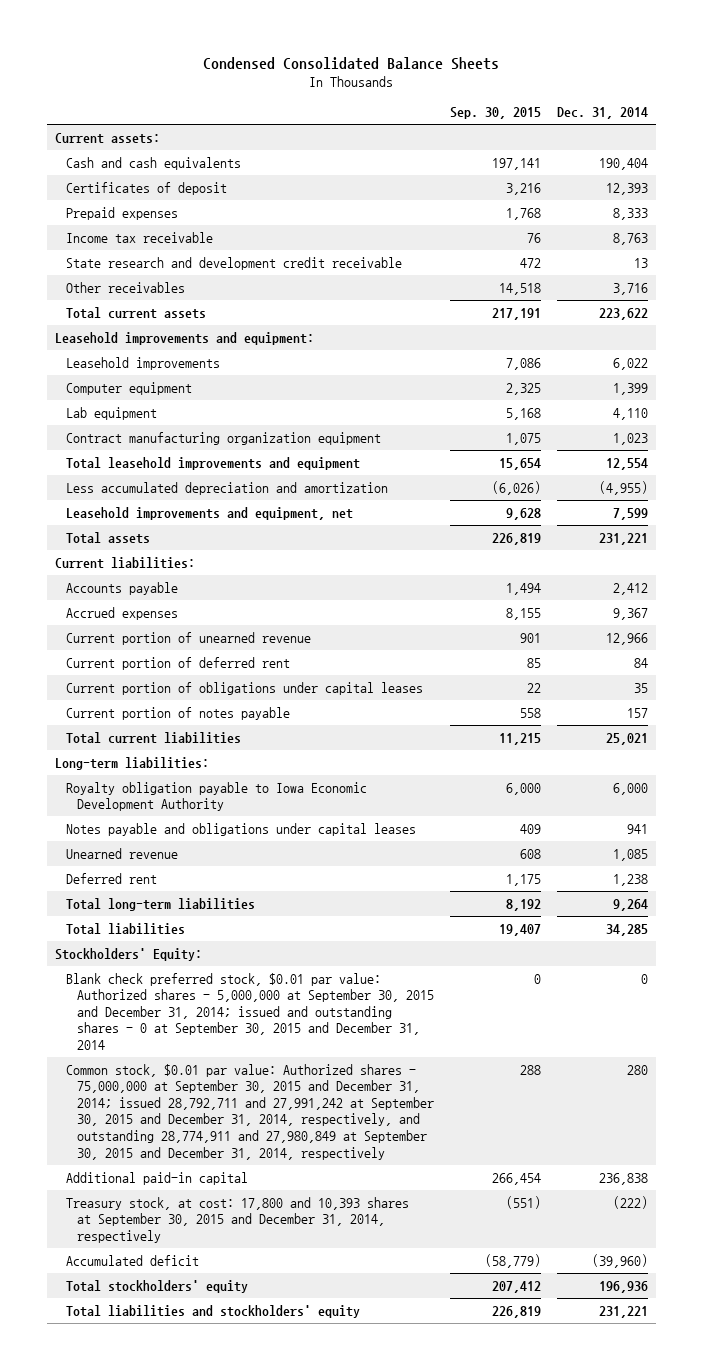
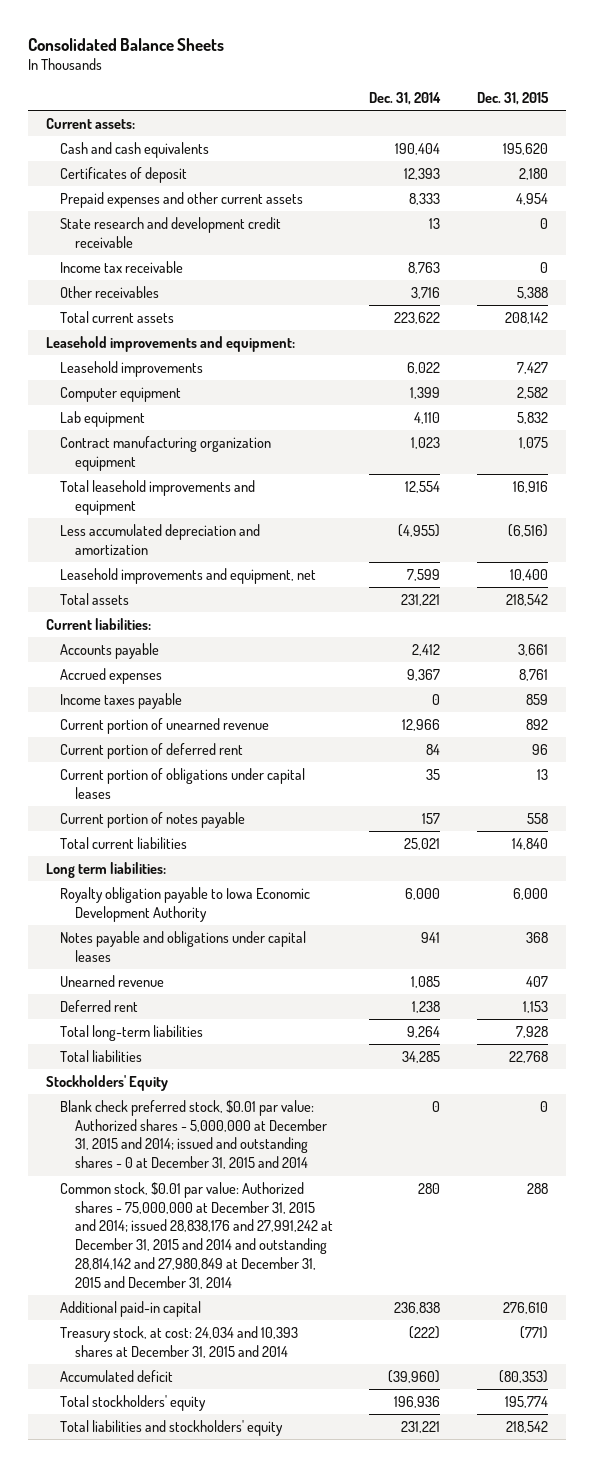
- Condensed Consolidated Balance Sheets
+ Consolidated Balance Sheets
- | Sep. 30, 2015 | Dec. 31, 2014
+ | Dec. 31, 2014 | Dec. 31, 2015
- Prepaid expenses | 1,768 | 8,333
+ Prepaid expenses and other current assets | 8,333 | 4,954
moved down: Income tax receivable | 8,763 | 0
+ Income taxes payable | 0 | 859
- Long-term liabilities:
+ Long term liabilities:
- Stockholders' Equity:
- Blank check preferred stock, $0.01 par value: Authorized shares - 5,000,000 at September 30, 2015 and December 31, 2014; issued and outstanding shares - 0 at September 30, 2015 and December 31, 2014 | 0 | 0
- Common stock, $0.01 par value: Authorized shares - 75,000,000 at September 30, 2015 and December 31, 2014; issued 28,792,711 and 27,991,242 at September 30, 2015 and December 31, 2014, respectively, and outstanding 28,774,911 and 27,980,849 at September 30, 2015 and December 31, 2014, respectively | 288 | 280
+ Stockholders' Equity
+ Blank check preferred stock, $0.01 par value: Authorized shares - 5,000,000 at December 31, 2015 and 2014; issued and outstanding shares - 0 at December 31, 2015 and 2014 | 0 | 0
+ Common stock, $0.01 par value: Authorized shares - 75,000,000 at December 31, 2015 and 2014; issued 28,838,176 and 27,991,242 at December 31, 2015 and 2014 and outstanding 28,814,142 and 27,980,849 at December 31, 2015 and December 31, 2014 | 280 | 288
- Treasury stock, at cost: 17,800 and 10,393 shares at September 30, 2015 and December 31, 2014, respectively | (551) | (222)
+ Treasury stock, at cost: 24,034 and 10,393 shares at December 31, 2015 and 2014 | (222) | (771)

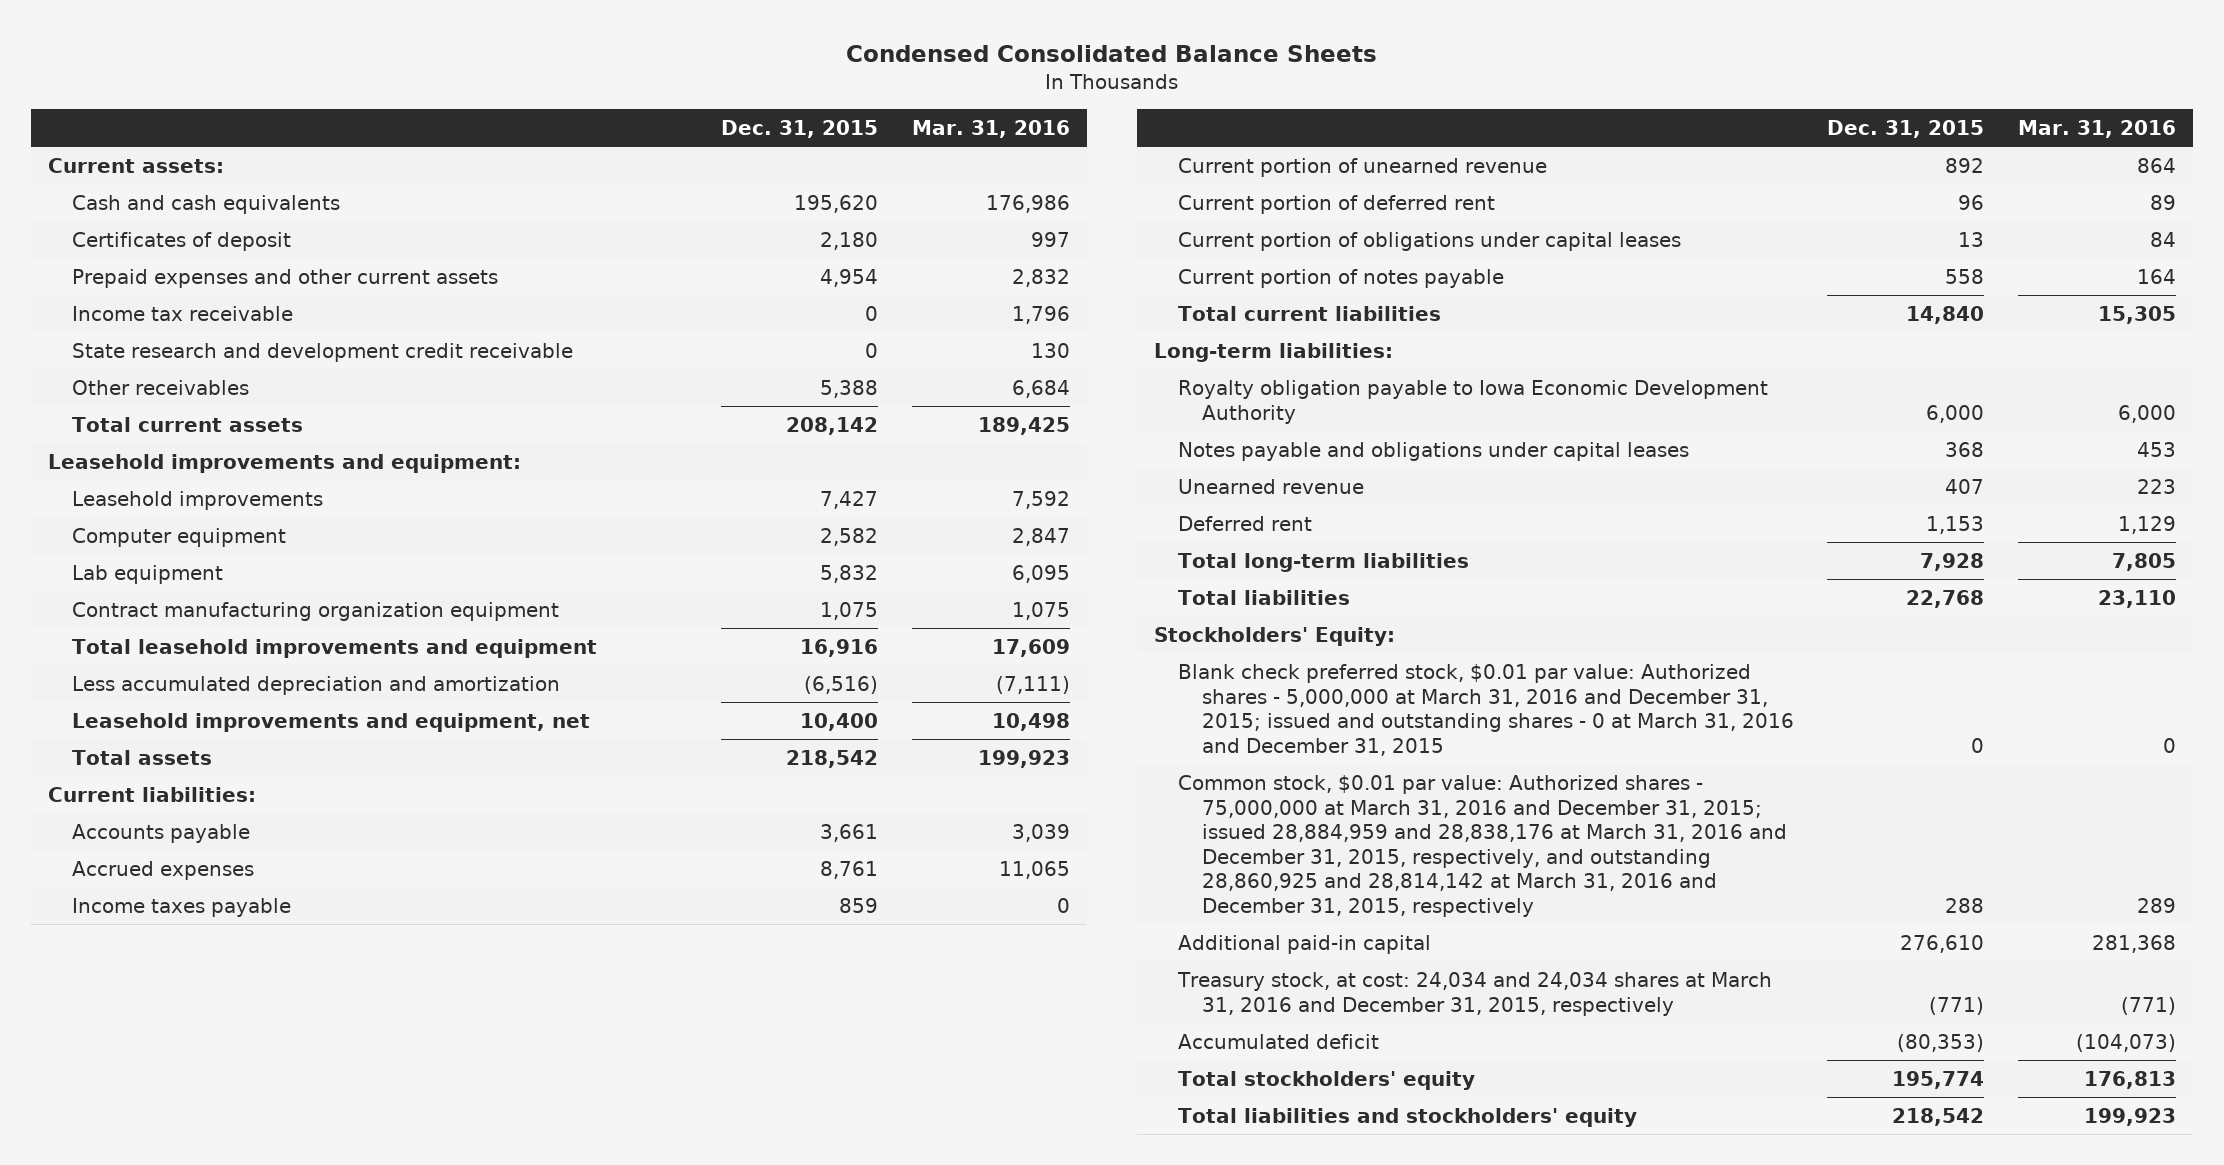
- Consolidated Balance Sheets
+ Condensed Consolidated Balance Sheets
- | Dec. 31, 2014 | Dec. 31, 2015
+ | Dec. 31, 2015 | Mar. 31, 2016
moved down: State research and development credit receivable | 0 | 130
- Long term liabilities:
+ Long-term liabilities:
- Stockholders' Equity
- Blank check preferred stock, $0.01 par value: Authorized shares - 5,000,000 at December 31, 2015 and 2014; issued and outstanding shares - 0 at December 31, 2015 and 2014 | 0 | 0
- Common stock, $0.01 par value: Authorized shares - 75,000,000 at December 31, 2015 and 2014; issued 28,838,176 and 27,991,242 at December 31, 2015 and 2014 and outstanding 28,814,142 and 27,980,849 at December 31, 2015 and December 31, 2014 | 280 | 288
+ Stockholders' Equity:
+ Blank check preferred stock, $0.01 par value: Authorized shares - 5,000,000 at March 31, 2016 and December 31, 2015; issued and outstanding shares - 0 at March 31, 2016 and December 31, 2015 | 0 | 0
+ Common stock, $0.01 par value: Authorized shares - 75,000,000 at March 31, 2016 and December 31, 2015; issued 28,884,959 and 28,838,176 at March 31, 2016 and December 31, 2015, respectively, and outstanding 28,860,925 and 28,814,142 at March 31, 2016 and December 31, 2015, respectively | 288 | 289
- Treasury stock, at cost: 24,034 and 10,393 shares at December 31, 2015 and 2014 | (222) | (771)
+ Treasury stock, at cost: 24,034 and 24,034 shares at March 31, 2016 and December 31, 2015, respectively | (771) | (771)

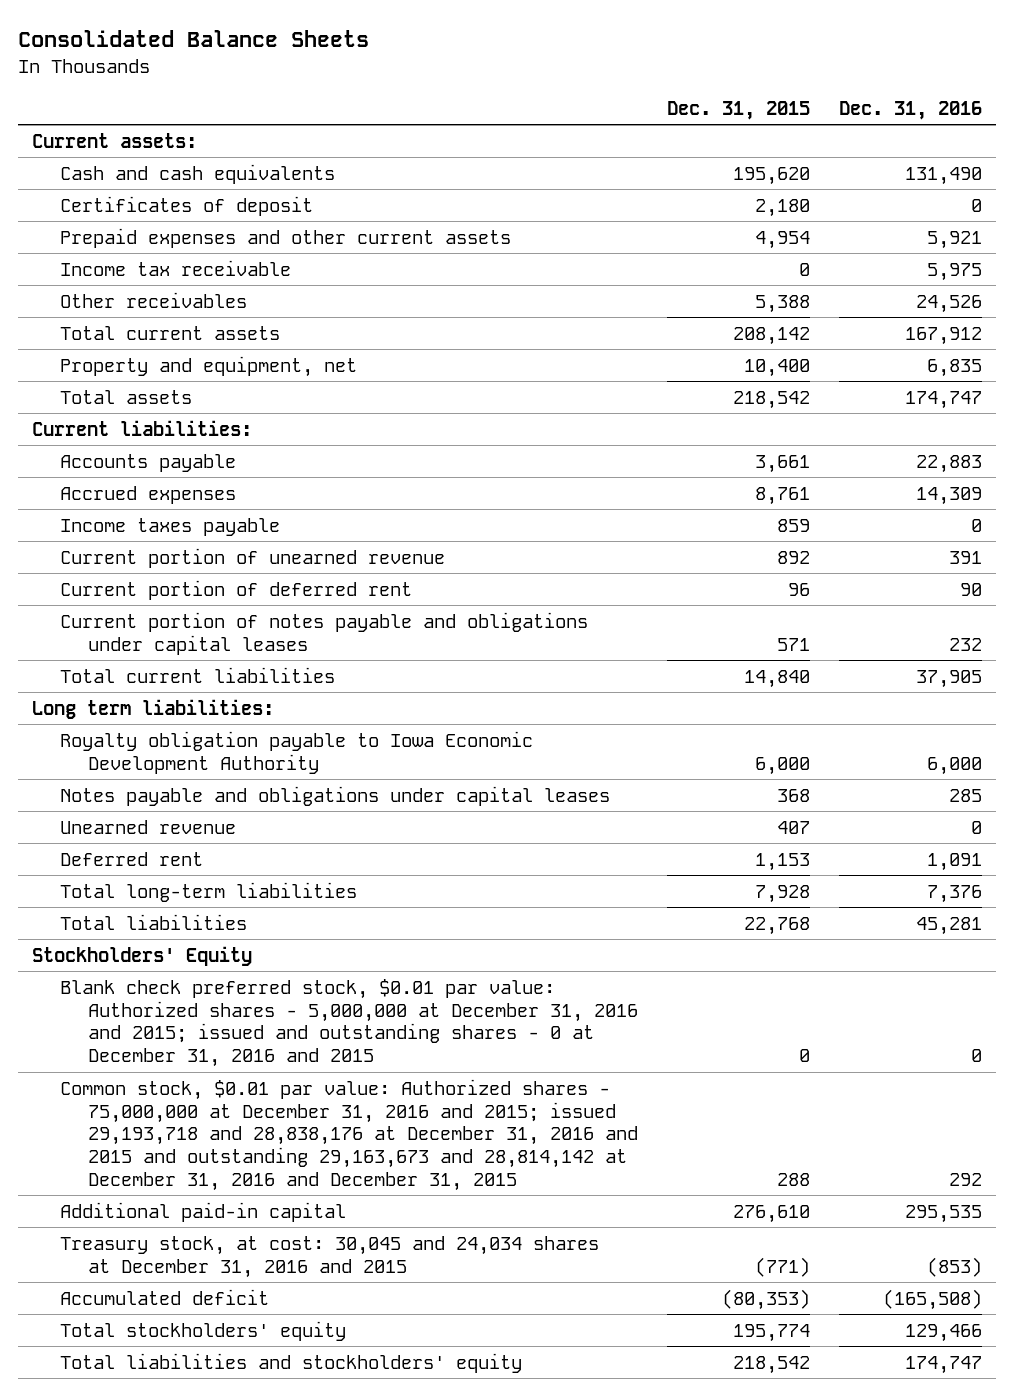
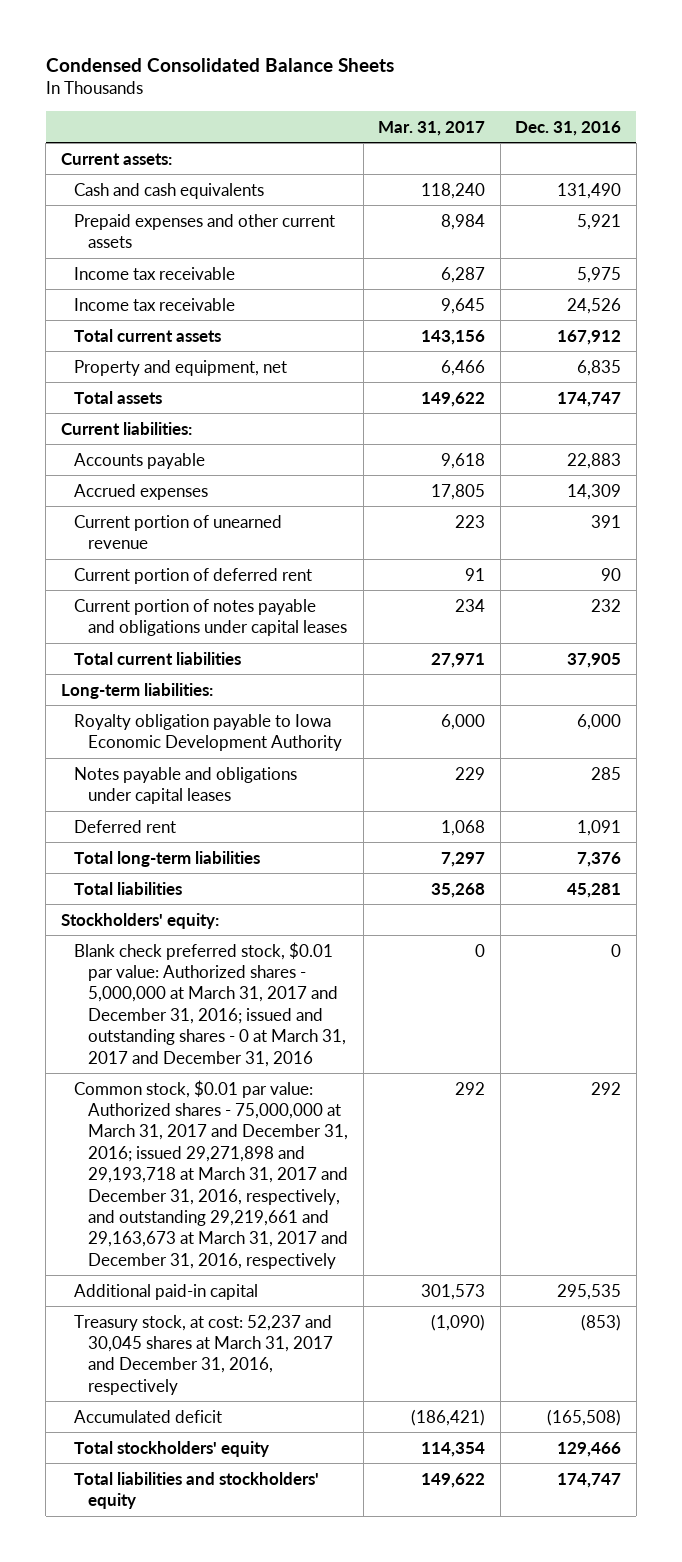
- Consolidated Balance Sheets
+ Condensed Consolidated Balance Sheets
- | Dec. 31, 2015 | Dec. 31, 2016
+ | Mar. 31, 2017 | Dec. 31, 2016
- Certificates of deposit | 2,180 | 0
- Other receivables | 5,388 | 24,526
+ Income tax receivable | 9,645 | 24,526
- Income taxes payable | 859 | 0
- Long term liabilities:
+ Long-term liabilities:
- Unearned revenue | 407 | 0
- Stockholders' Equity
- Blank check preferred stock, $0.01 par value: Authorized shares - 5,000,000 at December 31, 2016 and 2015; issued and outstanding shares - 0 at December 31, 2016 and 2015 | 0 | 0
- Common stock, $0.01 par value: Authorized shares - 75,000,000 at December 31, 2016 and 2015; issued 29,193,718 and 28,838,176 at December 31, 2016 and 2015 and outstanding 29,163,673 and 28,814,142 at December 31, 2016 and December 31, 2015 | 288 | 292
+ Stockholders' equity:
+ Blank check preferred stock, $0.01 par value: Authorized shares - 5,000,000 at March 31, 2017 and December 31, 2016; issued and outstanding shares - 0 at March 31, 2017 and December 31, 2016 | 0 | 0
+ Common stock, $0.01 par value: Authorized shares - 75,000,000 at March 31, 2017 and December 31, 2016; issued 29,271,898 and 29,193,718 at March 31, 2017 and December 31, 2016, respectively, and outstanding 29,219,661 and 29,163,673 at March 31, 2017 and December 31, 2016, respectively | 292 | 292
- Treasury stock, at cost: 30,045 and 24,034 shares at December 31, 2016 and 2015 | (771) | (853)
+ Treasury stock, at cost: 52,237 and 30,045 shares at March 31, 2017 and December 31, 2016, respectively | (1,090) | (853)

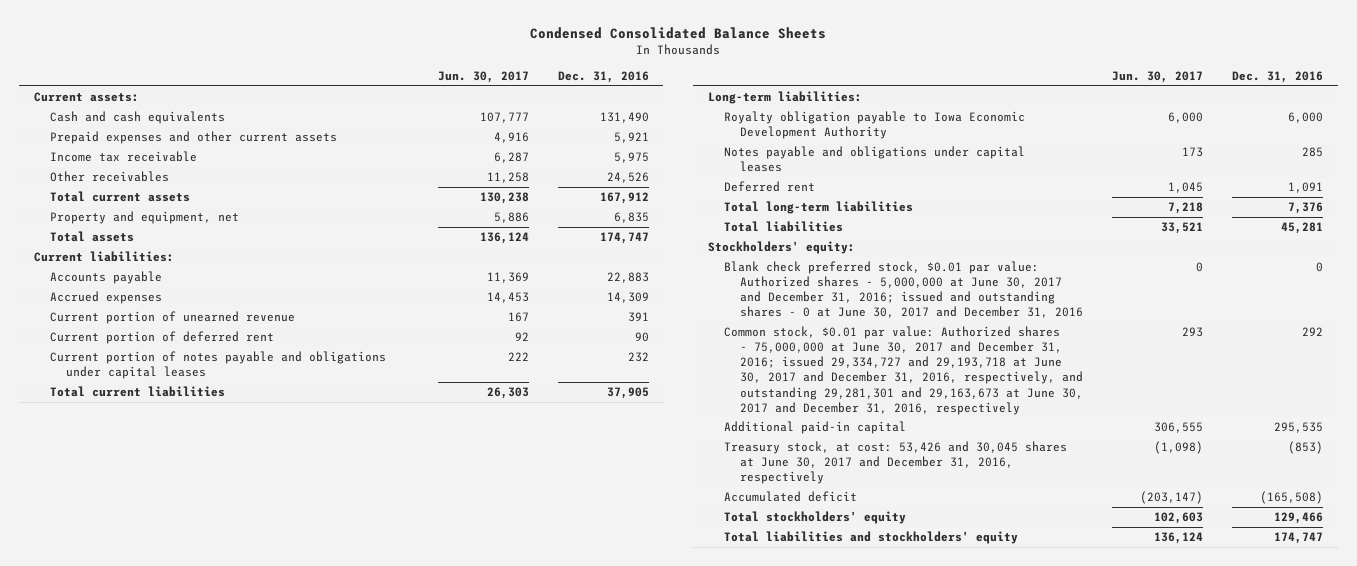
- | Mar. 31, 2017 | Dec. 31, 2016
+ | Jun. 30, 2017 | Dec. 31, 2016
- Income tax receivable | 9,645 | 24,526
+ Other receivables | 11,258 | 24,526
- Blank check preferred stock, $0.01 par value: Authorized shares - 5,000,000 at March 31, 2017 and December 31, 2016; issued and outstanding shares - 0 at March 31, 2017 and December 31, 2016 | 0 | 0
- Common stock, $0.01 par value: Authorized shares - 75,000,000 at March 31, 2017 and December 31, 2016; issued 29,271,898 and 29,193,718 at March 31, 2017 and December 31, 2016, respectively, and outstanding 29,219,661 and 29,163,673 at March 31, 2017 and December 31, 2016, respectively | 292 | 292
+ Blank check preferred stock, $0.01 par value: Authorized shares - 5,000,000 at June 30, 2017 and December 31, 2016; issued and outstanding shares - 0 at June 30, 2017 and December 31, 2016 | 0 | 0
+ Common stock, $0.01 par value: Authorized shares - 75,000,000 at June 30, 2017 and December 31, 2016; issued 29,334,727 and 29,193,718 at June 30, 2017 and December 31, 2016, respectively, and outstanding 29,281,301 and 29,163,673 at June 30, 2017 and December 31, 2016, respectively | 293 | 292
- Treasury stock, at cost: 52,237 and 30,045 shares at March 31, 2017 and December 31, 2016, respectively | (1,090) | (853)
+ Treasury stock, at cost: 53,426 and 30,045 shares at June 30, 2017 and December 31, 2016, respectively | (1,098) | (853)

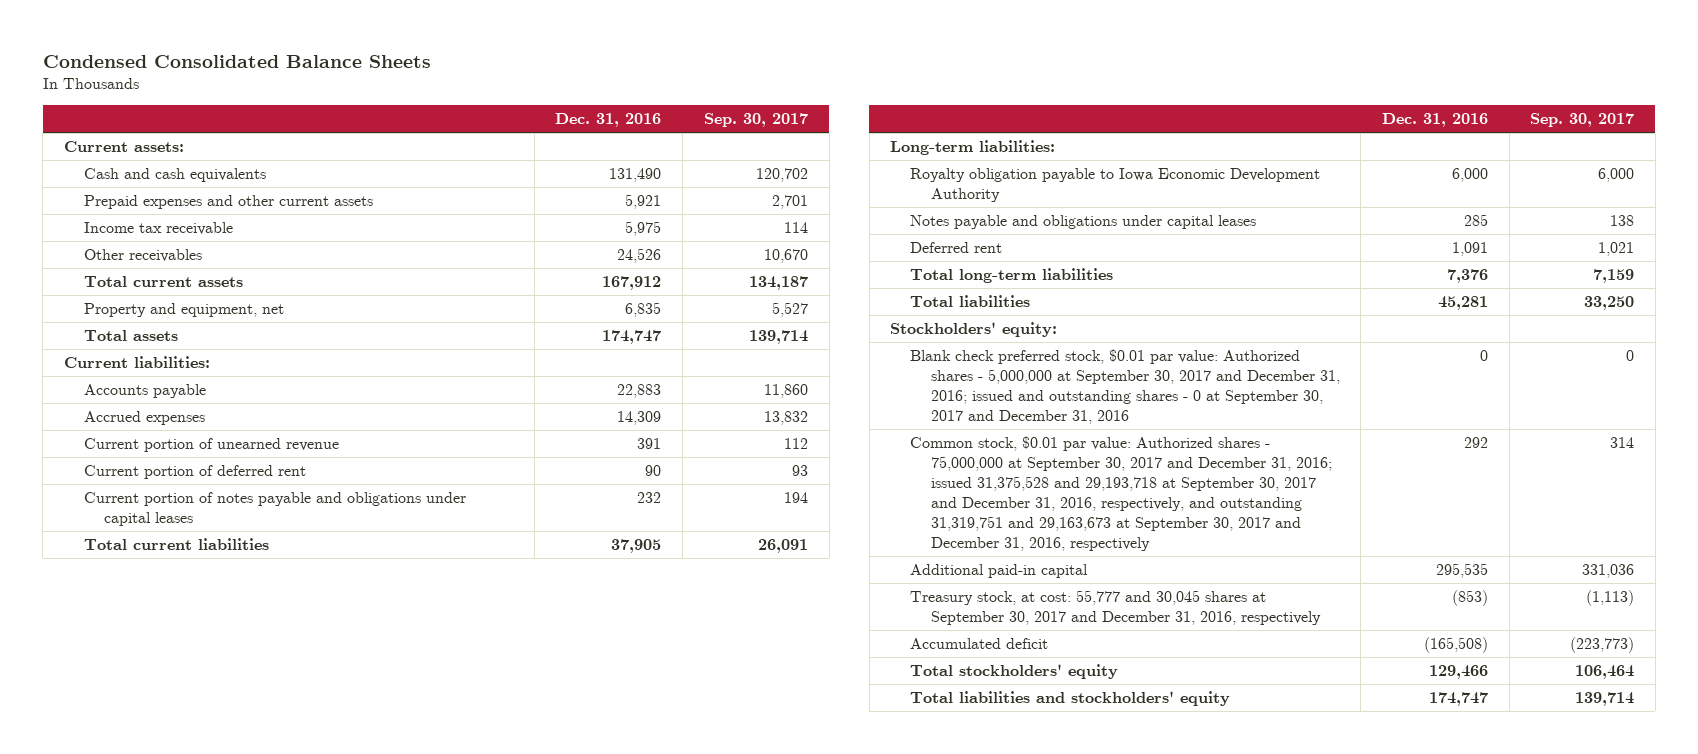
- | Jun. 30, 2017 | Dec. 31, 2016
+ | Dec. 31, 2016 | Sep. 30, 2017
- Blank check preferred stock, $0.01 par value: Authorized shares - 5,000,000 at June 30, 2017 and December 31, 2016; issued and outstanding shares - 0 at June 30, 2017 and December 31, 2016 | 0 | 0
- Common stock, $0.01 par value: Authorized shares - 75,000,000 at June 30, 2017 and December 31, 2016; issued 29,334,727 and 29,193,718 at June 30, 2017 and December 31, 2016, respectively, and outstanding 29,281,301 and 29,163,673 at June 30, 2017 and December 31, 2016, respectively | 293 | 292
+ Blank check preferred stock, $0.01 par value: Authorized shares - 5,000,000 at September 30, 2017 and December 31, 2016; issued and outstanding shares - 0 at September 30, 2017 and December 31, 2016 | 0 | 0
+ Common stock, $0.01 par value: Authorized shares - 75,000,000 at September 30, 2017 and December 31, 2016; issued 31,375,528 and 29,193,718 at September 30, 2017 and December 31, 2016, respectively, and outstanding 31,319,751 and 29,163,673 at September 30, 2017 and December 31, 2016, respectively | 292 | 314
- Treasury stock, at cost: 53,426 and 30,045 shares at June 30, 2017 and December 31, 2016, respectively | (1,098) | (853)
+ Treasury stock, at cost: 55,777 and 30,045 shares at September 30, 2017 and December 31, 2016, respectively | (853) | (1,113)

